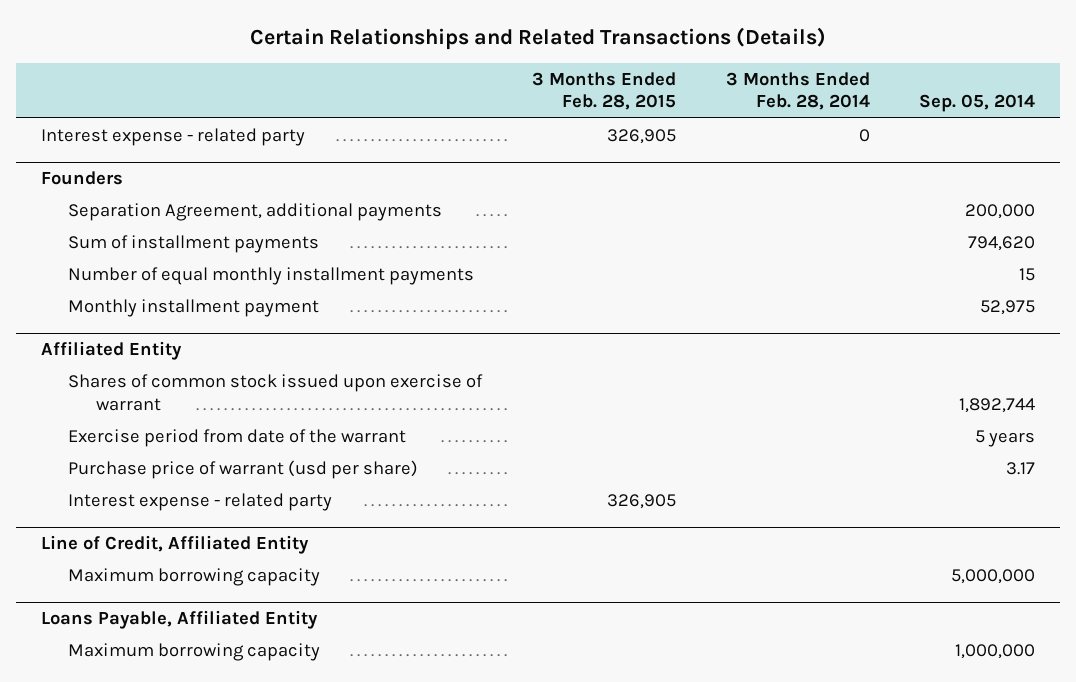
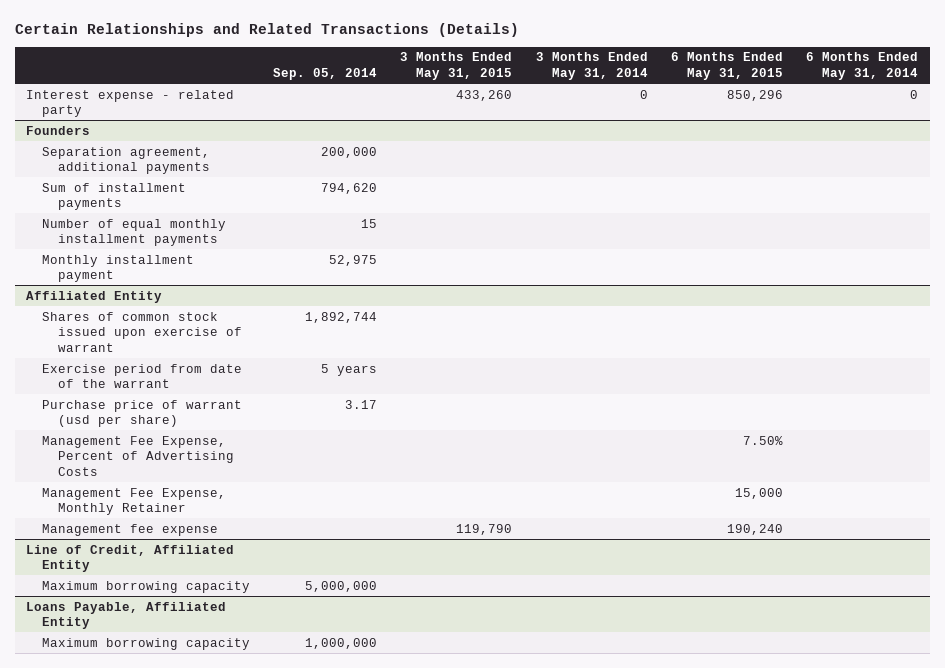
- | 3 Months Ended Feb. 28, 2015 | 3 Months Ended Feb. 28, 2014 | Sep. 05, 2014
+ | Sep. 05, 2014 | 3 Months Ended May 31, 2015 | 3 Months Ended May 31, 2014 | 6 Months Ended May 31, 2015 | 6 Months Ended May 31, 2014
@ Founders
- Separation Agreement, additional payments | | | 200,000
+ Separation agreement, additional payments | 200,000 | | | |
@ Affiliated Entity
- Interest expense - related party | 326,905 | |
+ Management Fee Expense, Percent of Advertising Costs | | | | 7.50% |
+ Management Fee Expense, Monthly Retainer | | | | 15,000 |
+ Management fee expense | | 119,790 | | 190,240 |

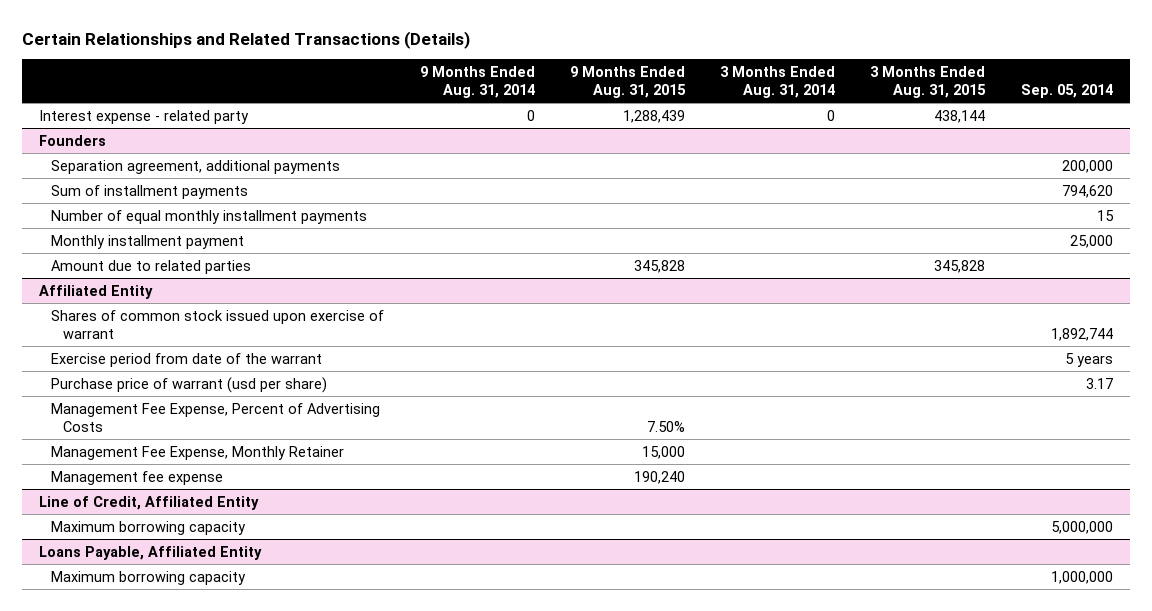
- | Sep. 05, 2014 | 3 Months Ended May 31, 2015 | 3 Months Ended May 31, 2014 | 6 Months Ended May 31, 2015 | 6 Months Ended May 31, 2014
+ | 9 Months Ended Aug. 31, 2014 | 9 Months Ended Aug. 31, 2015 | 3 Months Ended Aug. 31, 2014 | 3 Months Ended Aug. 31, 2015 | Sep. 05, 2014
@ Founders
- Monthly installment payment | 52,975 | | | |
+ Monthly installment payment | | | | | 25,000
+ Amount due to related parties | | 345,828 | | 345,828 |

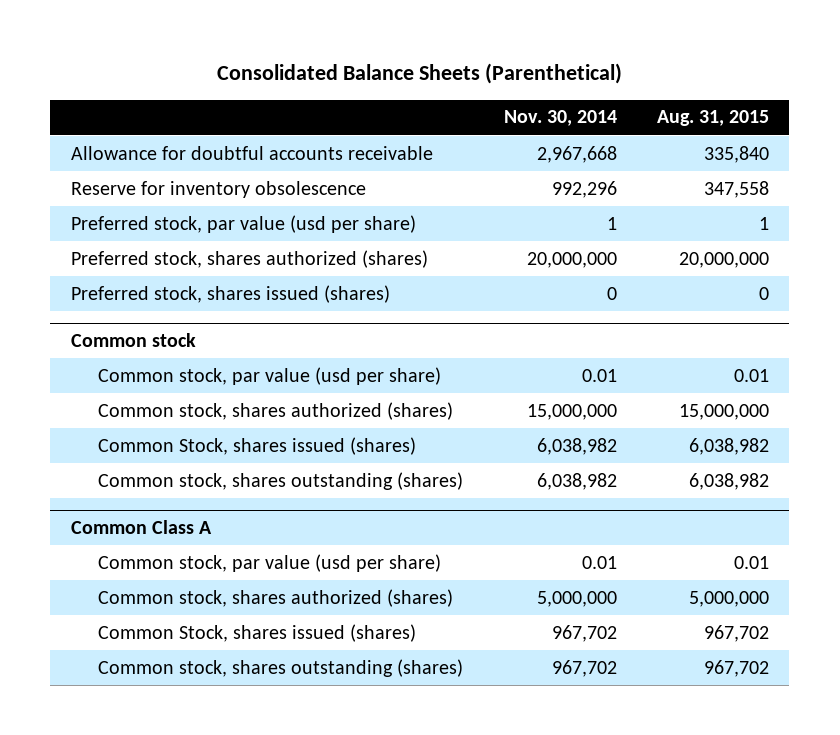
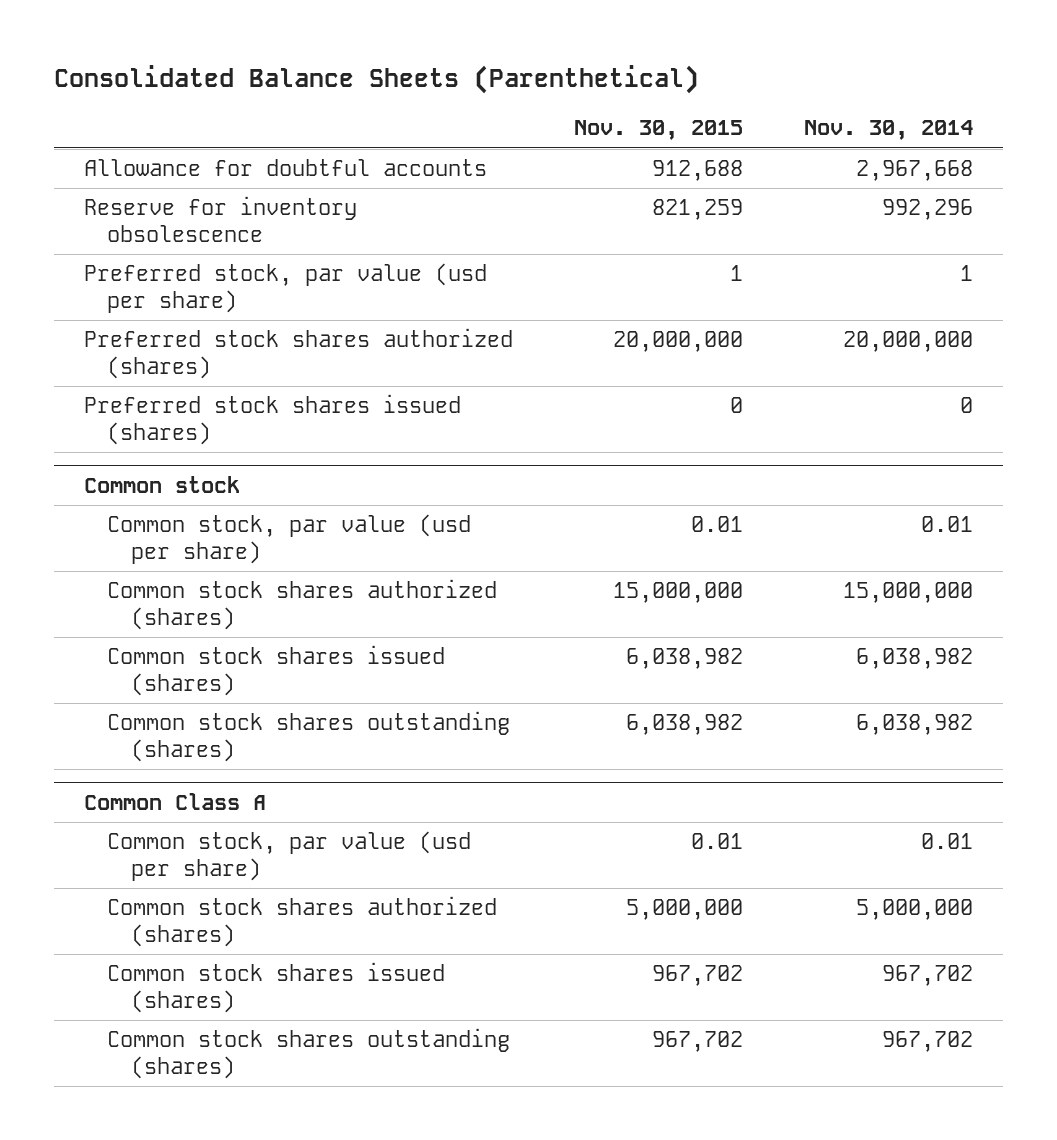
- | Nov. 30, 2014 | Aug. 31, 2015
+ | Nov. 30, 2015 | Nov. 30, 2014
- Allowance for doubtful accounts receivable | 2,967,668 | 335,840
+ Allowance for doubtful accounts | 912,688 | 2,967,668
- Preferred stock, shares authorized (shares) | 20,000,000 | 20,000,000
- Preferred stock, shares issued (shares) | 0 | 0
+ Preferred stock shares authorized (shares) | 20,000,000 | 20,000,000
+ Preferred stock shares issued (shares) | 0 | 0
@ Common stock
- Common stock, shares authorized (shares) | 15,000,000 | 15,000,000
- Common Stock, shares issued (shares) | 6,038,982 | 6,038,982
- Common stock, shares outstanding (shares) | 6,038,982 | 6,038,982
+ Common stock shares authorized (shares) | 15,000,000 | 15,000,000
+ Common stock shares issued (shares) | 6,038,982 | 6,038,982
+ Common stock shares outstanding (shares) | 6,038,982 | 6,038,982
@ Common Class A
- Common stock, shares authorized (shares) | 5,000,000 | 5,000,000
- Common Stock, shares issued (shares) | 967,702 | 967,702
- Common stock, shares outstanding (shares) | 967,702 | 967,702
+ Common stock shares authorized (shares) | 5,000,000 | 5,000,000
+ Common stock shares issued (shares) | 967,702 | 967,702
+ Common stock shares outstanding (shares) | 967,702 | 967,702

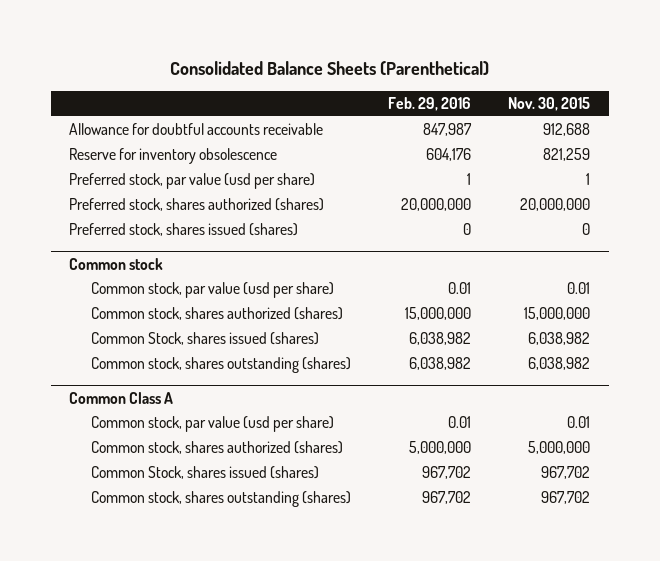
- | Nov. 30, 2015 | Nov. 30, 2014
+ | Feb. 29, 2016 | Nov. 30, 2015
- Allowance for doubtful accounts | 912,688 | 2,967,668
+ Allowance for doubtful accounts receivable | 847,987 | 912,688
- Preferred stock shares authorized (shares) | 20,000,000 | 20,000,000
- Preferred stock shares issued (shares) | 0 | 0
+ Preferred stock, shares authorized (shares) | 20,000,000 | 20,000,000
+ Preferred stock, shares issued (shares) | 0 | 0
@ Common stock
- Common stock shares authorized (shares) | 15,000,000 | 15,000,000
- Common stock shares issued (shares) | 6,038,982 | 6,038,982
- Common stock shares outstanding (shares) | 6,038,982 | 6,038,982
+ Common stock, shares authorized (shares) | 15,000,000 | 15,000,000
+ Common Stock, shares issued (shares) | 6,038,982 | 6,038,982
+ Common stock, shares outstanding (shares) | 6,038,982 | 6,038,982
@ Common Class A
- Common stock shares authorized (shares) | 5,000,000 | 5,000,000
- Common stock shares issued (shares) | 967,702 | 967,702
- Common stock shares outstanding (shares) | 967,702 | 967,702
+ Common stock, shares authorized (shares) | 5,000,000 | 5,000,000
+ Common Stock, shares issued (shares) | 967,702 | 967,702
+ Common stock, shares outstanding (shares) | 967,702 | 967,702

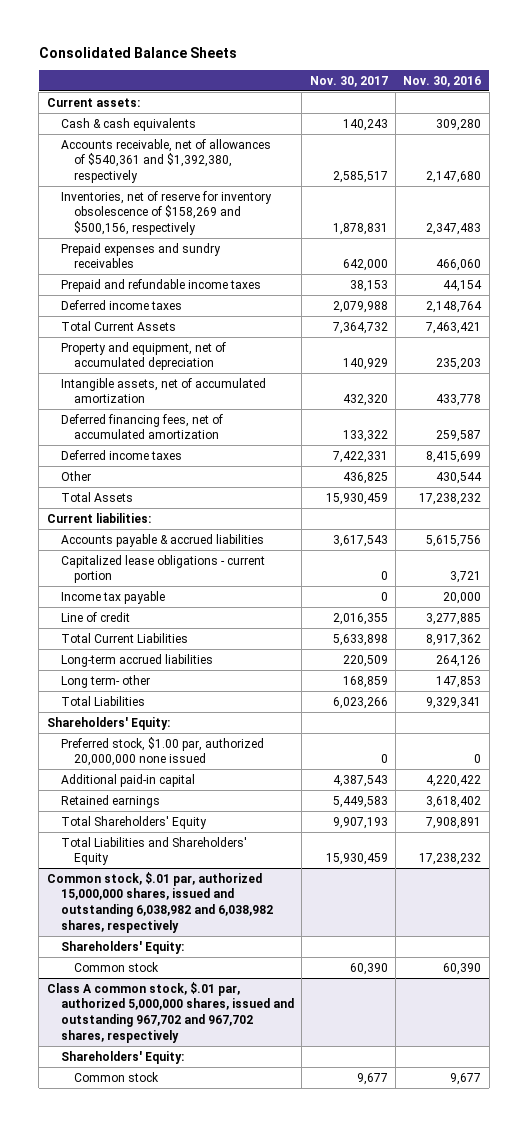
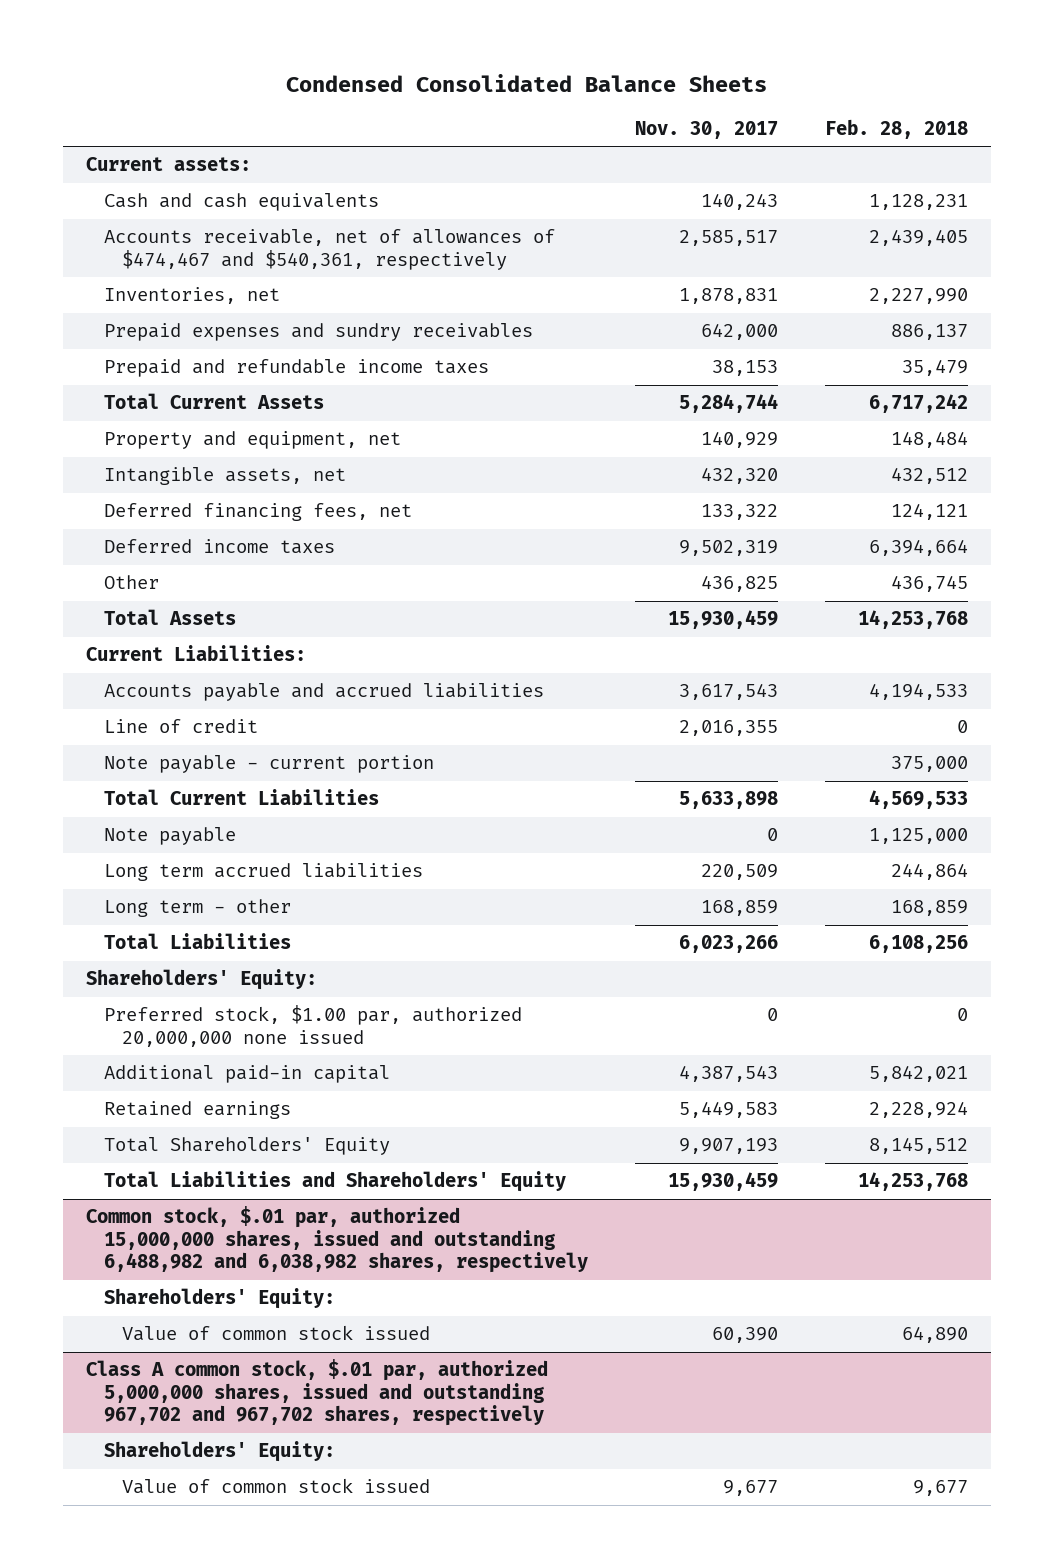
- Consolidated Balance Sheets
+ Condensed Consolidated Balance Sheets
- | Nov. 30, 2017 | Nov. 30, 2016
+ | Nov. 30, 2017 | Feb. 28, 2018
- Cash & cash equivalents | 140,243 | 309,280
- Accounts receivable, net of allowances of $540,361 and $1,392,380, respectively | 2,585,517 | 2,147,680
- Inventories, net of reserve for inventory obsolescence of $158,269 and $500,156, respectively | 1,878,831 | 2,347,483
+ Cash and cash equivalents | 140,243 | 1,128,231
+ Accounts receivable, net of allowances of $474,467 and $540,361, respectively | 2,585,517 | 2,439,405
+ Inventories, net | 1,878,831 | 2,227,990
- Deferred income taxes | 2,079,988 | 2,148,764
- Total Current Assets | 7,364,732 | 7,463,421
- Property and equipment, net of accumulated depreciation | 140,929 | 235,203
- Intangible assets, net of accumulated amortization | 432,320 | 433,778
- Deferred financing fees, net of accumulated amortization | 133,322 | 259,587
- Deferred income taxes | 7,422,331 | 8,415,699
+ Total Current Assets | 5,284,744 | 6,717,242
+ Property and equipment, net | 140,929 | 148,484
+ Intangible assets, net | 432,320 | 432,512
+ Deferred financing fees, net | 133,322 | 124,121
+ Deferred income taxes | 9,502,319 | 6,394,664
- Current liabilities:
- Accounts payable & accrued liabilities | 3,617,543 | 5,615,756
- Capitalized lease obligations - current portion | 0 | 3,721
- Income tax payable | 0 | 20,000
+ Current Liabilities:
+ Accounts payable and accrued liabilities | 3,617,543 | 4,194,533
+ Note payable - current portion | | 375,000
- Long-term accrued liabilities | 220,509 | 264,126
- Long term- other | 168,859 | 147,853
+ Note payable | 0 | 1,125,000
+ Long term accrued liabilities | 220,509 | 244,864
+ Long term - other | 168,859 | 168,859
- Common stock, $.01 par, authorized 15,000,000 shares, issued and outstanding 6,038,982 and 6,038,982 shares, respectively
+ Common stock, $.01 par, authorized 15,000,000 shares, issued and outstanding 6,488,982 and 6,038,982 shares, respectively
- Common stock | 60,390 | 60,390
+ Value of common stock issued | 60,390 | 64,890
@ Class A common stock, $.01 par, authorized 5,000,000 shares, issued and outstanding 967,702 and 967,702 shares, respectively
- Common stock | 9,677 | 9,677
+ Value of common stock issued | 9,677 | 9,677

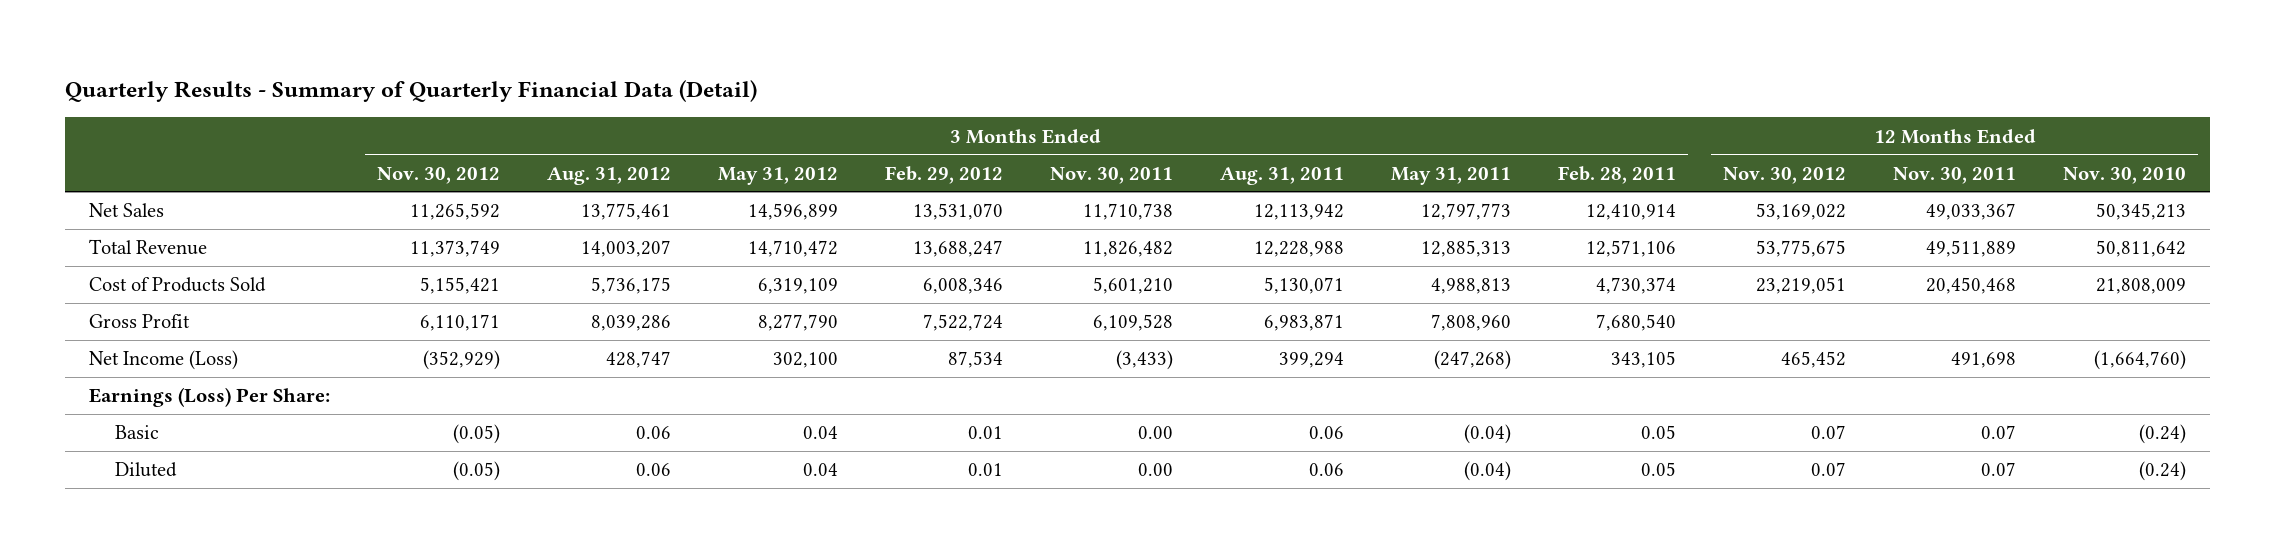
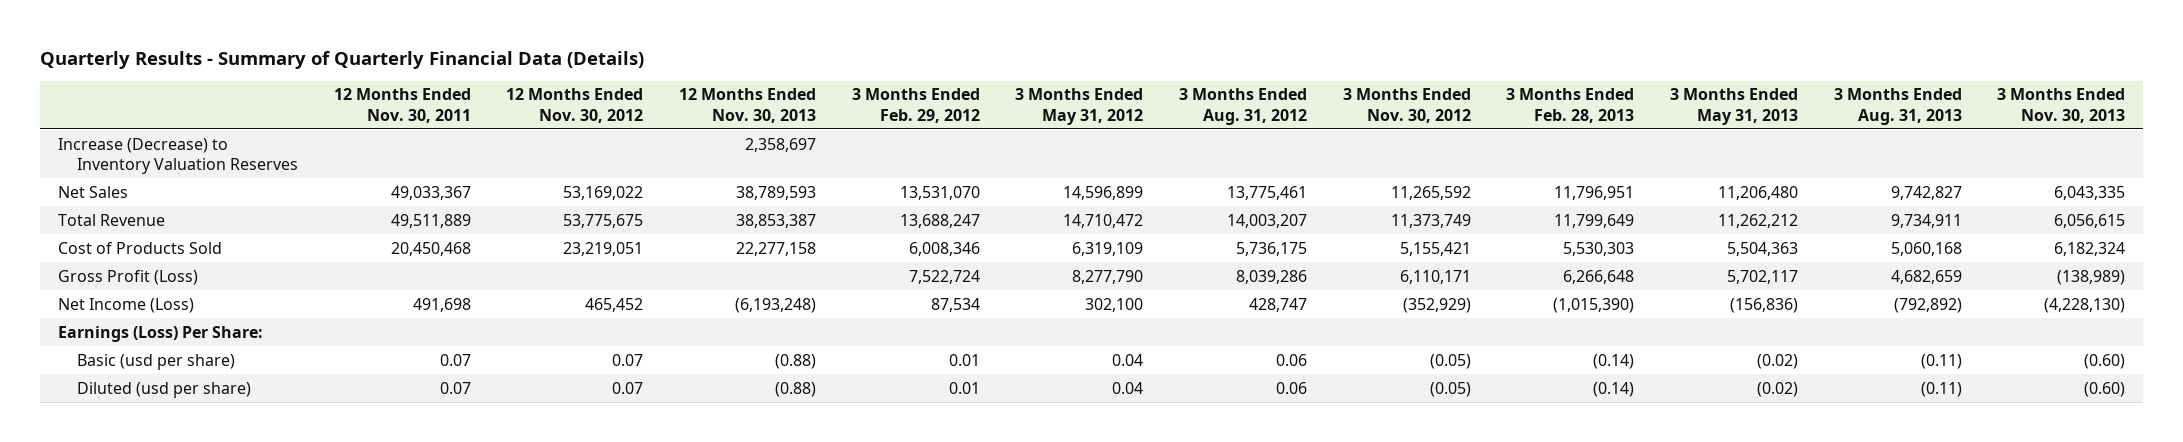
- Quarterly Results - Summary of Quarterly Financial Data (Detail)
+ Quarterly Results - Summary of Quarterly Financial Data (Details)
- | 3 Months Ended Nov. 30, 2012 | 3 Months Ended Aug. 31, 2012 | 3 Months Ended May 31, 2012 | 3 Months Ended Feb. 29, 2012 | 3 Months Ended Nov. 30, 2011 | 3 Months Ended Aug. 31, 2011 | 3 Months Ended May 31, 2011 | 3 Months Ended Feb. 28, 2011 | 12 Months Ended Nov. 30, 2012 | 12 Months Ended Nov. 30, 2011 | 12 Months Ended Nov. 30, 2010
+ | 12 Months Ended Nov. 30, 2011 | 12 Months Ended Nov. 30, 2012 | 12 Months Ended Nov. 30, 2013 | 3 Months Ended Feb. 29, 2012 | 3 Months Ended May 31, 2012 | 3 Months Ended Aug. 31, 2012 | 3 Months Ended Nov. 30, 2012 | 3 Months Ended Feb. 28, 2013 | 3 Months Ended May 31, 2013 | 3 Months Ended Aug. 31, 2013 | 3 Months Ended Nov. 30, 2013
+ Increase (Decrease) to Inventory Valuation Reserves | | | 2,358,697 | | | | | | | |
- Gross Profit | 6,110,171 | 8,039,286 | 8,277,790 | 7,522,724 | 6,109,528 | 6,983,871 | 7,808,960 | 7,680,540 | | |
+ Gross Profit (Loss) | | | | 7,522,724 | 8,277,790 | 8,039,286 | 6,110,171 | 6,266,648 | 5,702,117 | 4,682,659 | (138,989)
- Basic | (0.05) | 0.06 | 0.04 | 0.01 | 0.00 | 0.06 | (0.04) | 0.05 | 0.07 | 0.07 | (0.24)
- Diluted | (0.05) | 0.06 | 0.04 | 0.01 | 0.00 | 0.06 | (0.04) | 0.05 | 0.07 | 0.07 | (0.24)
+ Basic (usd per share) | 0.07 | 0.07 | (0.88) | 0.01 | 0.04 | 0.06 | (0.05) | (0.14) | (0.02) | (0.11) | (0.60)
+ Diluted (usd per share) | 0.07 | 0.07 | (0.88) | 0.01 | 0.04 | 0.06 | (0.05) | (0.14) | (0.02) | (0.11) | (0.60)

